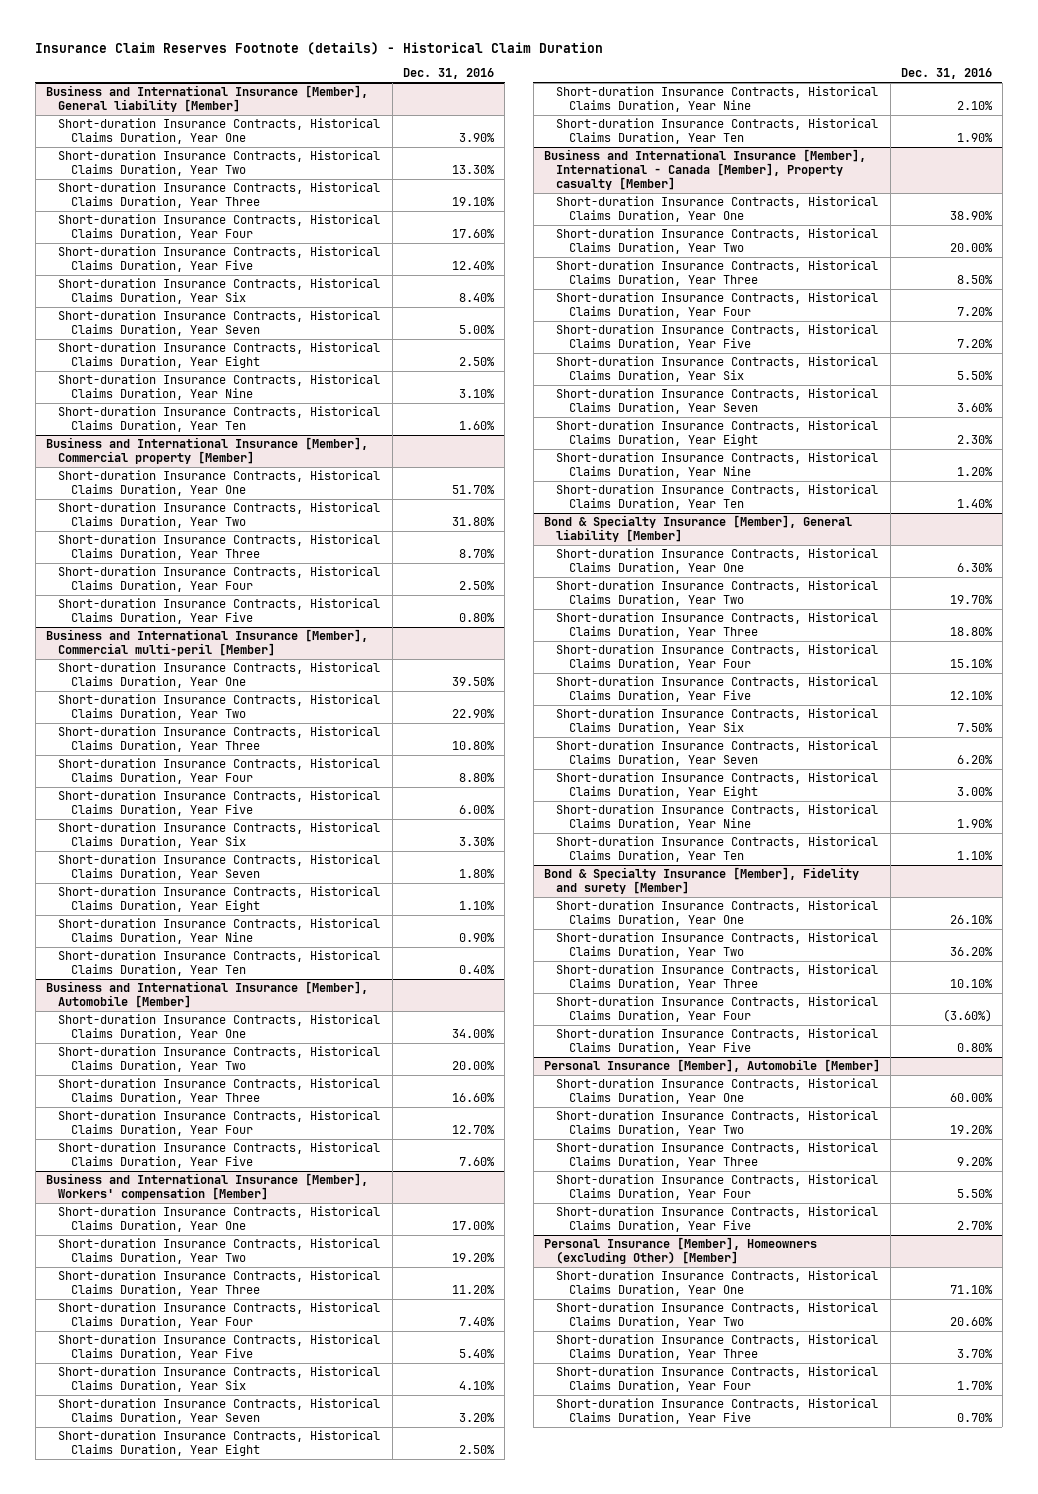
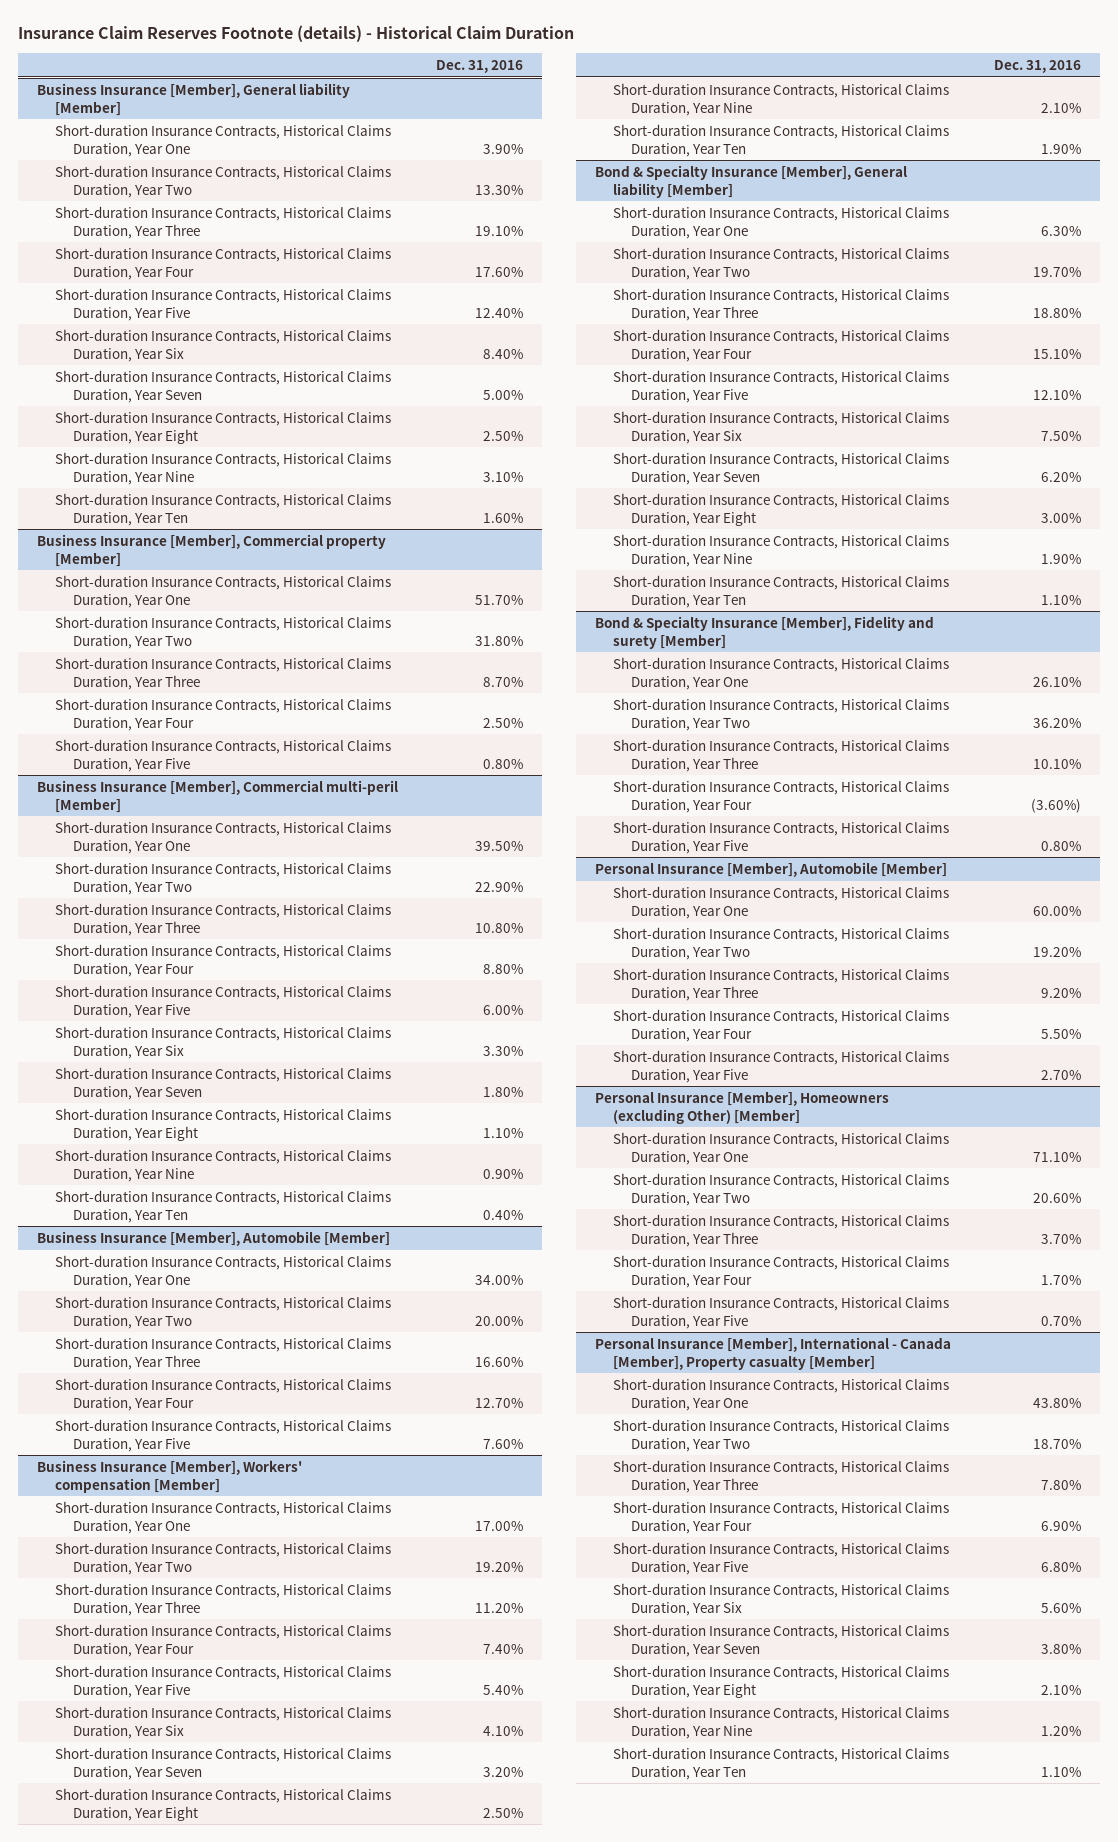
- Business and International Insurance [Member], General liability [Member]
+ Business Insurance [Member], General liability [Member]
- Business and International Insurance [Member], Commercial property [Member]
+ Business Insurance [Member], Commercial property [Member]
- Business and International Insurance [Member], Commercial multi-peril [Member]
+ Business Insurance [Member], Commercial multi-peril [Member]
- Business and International Insurance [Member], Automobile [Member]
+ Business Insurance [Member], Automobile [Member]
- Business and International Insurance [Member], Workers' compensation [Member]
+ Business Insurance [Member], Workers' compensation [Member]
- Business and International Insurance [Member], International - Canada [Member], Property casualty [Member]
- Short-duration Insurance Contracts, Historical Claims Duration, Year One | 38.90%
- Short-duration Insurance Contracts, Historical Claims Duration, Year Two | 20.00%
- Short-duration Insurance Contracts, Historical Claims Duration, Year Three | 8.50%
- Short-duration Insurance Contracts, Historical Claims Duration, Year Four | 7.20%
- Short-duration Insurance Contracts, Historical Claims Duration, Year Five | 7.20%
- Short-duration Insurance Contracts, Historical Claims Duration, Year Six | 5.50%
- Short-duration Insurance Contracts, Historical Claims Duration, Year Seven | 3.60%
- Short-duration Insurance Contracts, Historical Claims Duration, Year Eight | 2.30%
- Short-duration Insurance Contracts, Historical Claims Duration, Year Nine | 1.20%
- Short-duration Insurance Contracts, Historical Claims Duration, Year Ten | 1.40%
+ Personal Insurance [Member], International - Canada [Member], Property casualty [Member]
+ Short-duration Insurance Contracts, Historical Claims Duration, Year One | 43.80%
+ Short-duration Insurance Contracts, Historical Claims Duration, Year Two | 18.70%
+ Short-duration Insurance Contracts, Historical Claims Duration, Year Three | 7.80%
+ Short-duration Insurance Contracts, Historical Claims Duration, Year Four | 6.90%
+ Short-duration Insurance Contracts, Historical Claims Duration, Year Five | 6.80%
+ Short-duration Insurance Contracts, Historical Claims Duration, Year Six | 5.60%
+ Short-duration Insurance Contracts, Historical Claims Duration, Year Seven | 3.80%
+ Short-duration Insurance Contracts, Historical Claims Duration, Year Eight | 2.10%
+ Short-duration Insurance Contracts, Historical Claims Duration, Year Nine | 1.20%
+ Short-duration Insurance Contracts, Historical Claims Duration, Year Ten | 1.10%

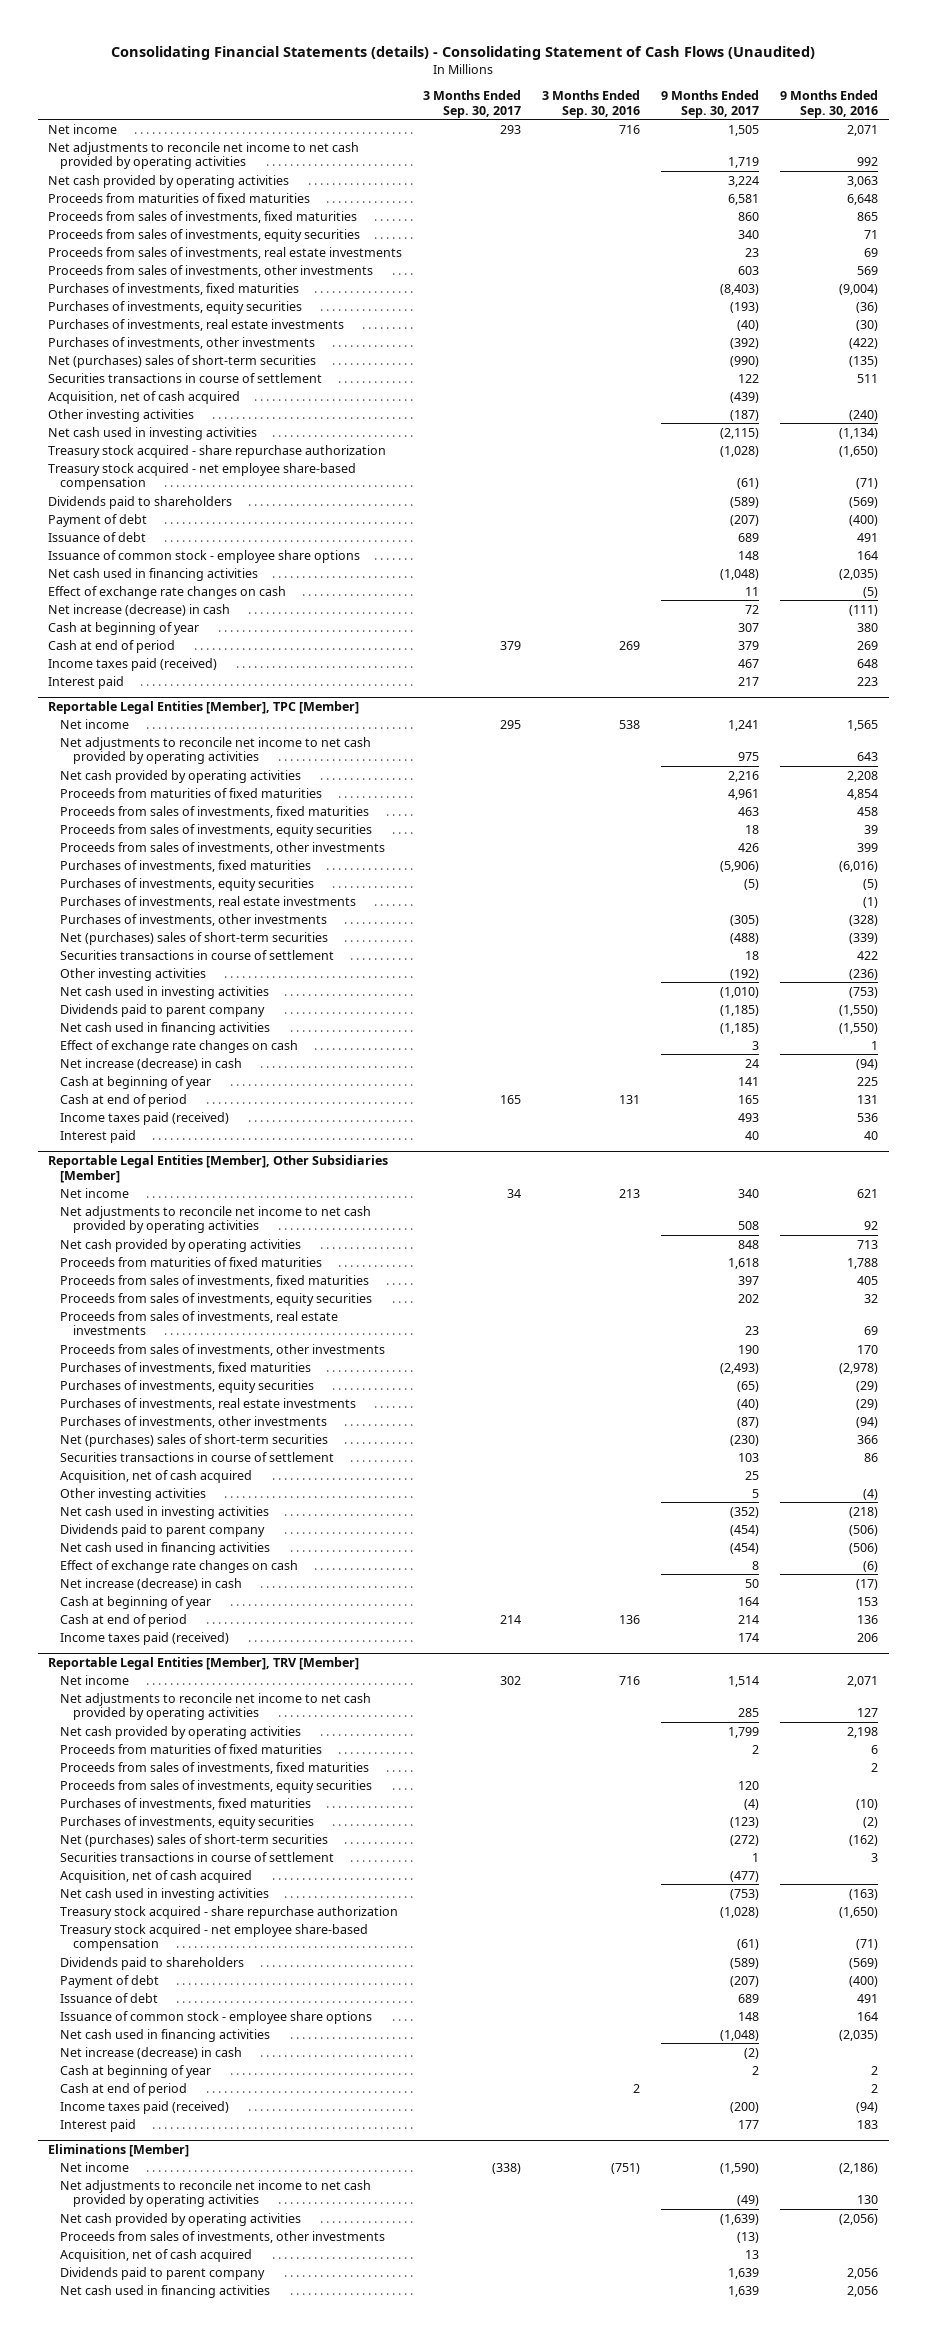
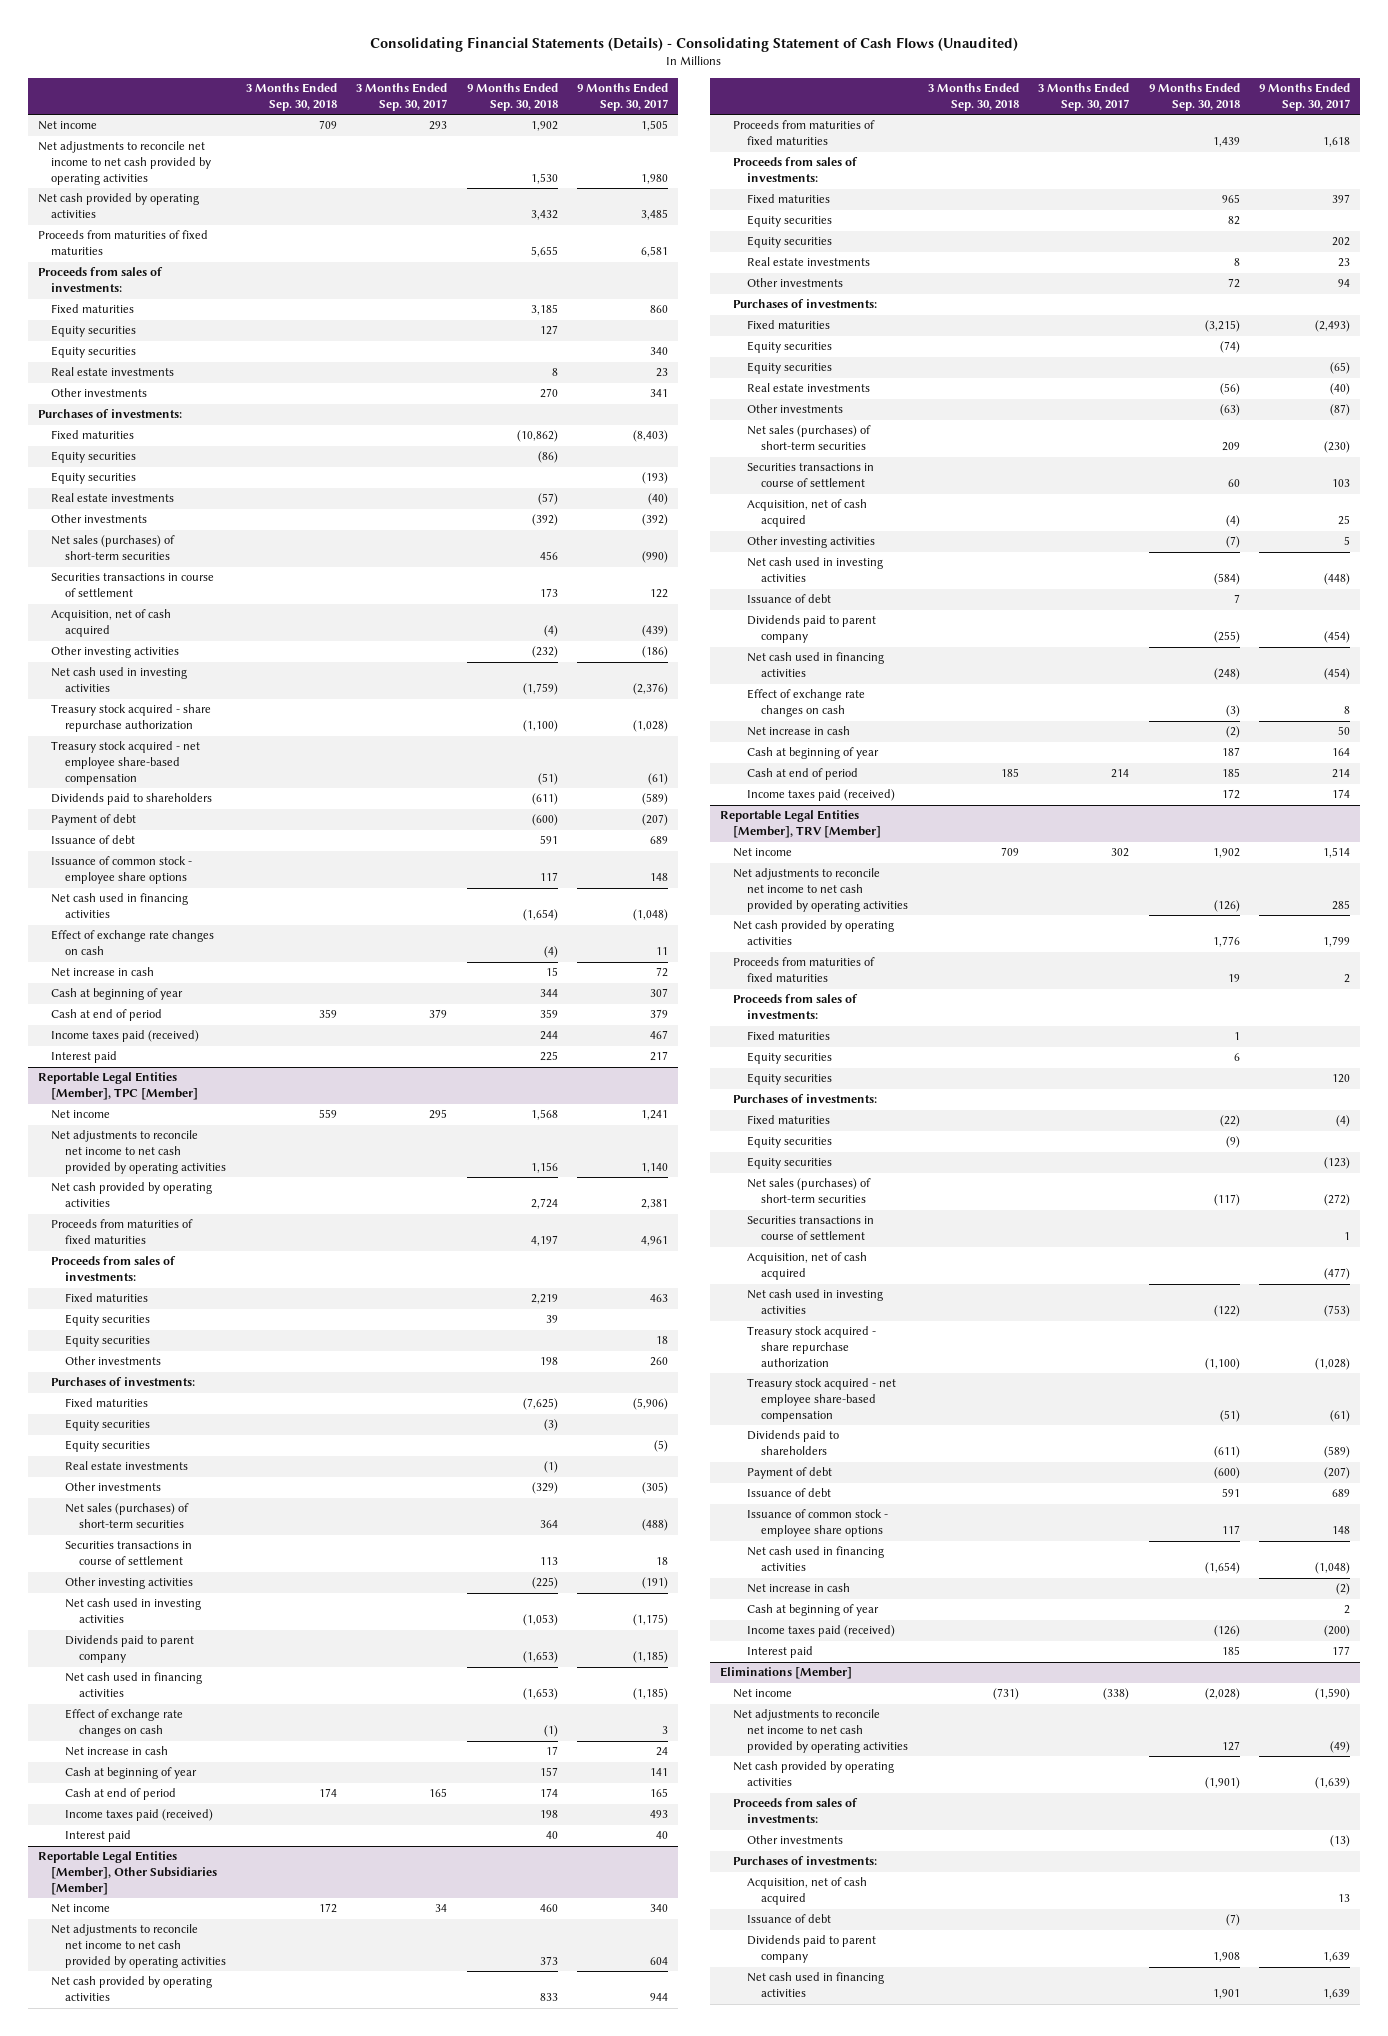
- Consolidating Financial Statements (details) - Consolidating Statement of Cash Flows (Unaudited)
+ Consolidating Financial Statements (Details) - Consolidating Statement of Cash Flows (Unaudited)
- | 3 Months Ended Sep. 30, 2017 | 3 Months Ended Sep. 30, 2016 | 9 Months Ended Sep. 30, 2017 | 9 Months Ended Sep. 30, 2016
+ | 3 Months Ended Sep. 30, 2018 | 3 Months Ended Sep. 30, 2017 | 9 Months Ended Sep. 30, 2018 | 9 Months Ended Sep. 30, 2017
- Net adjustments to reconcile net income to net cash provided by operating activities | | | 1,719 | 992
- Net cash provided by operating activities | | | 3,224 | 3,063
+ Net adjustments to reconcile net income to net cash provided by operating activities | | | 1,530 | 1,980
+ Net cash provided by operating activities | | | 3,432 | 3,485
- Proceeds from sales of investments, fixed maturities | | | 860 | 865
- Proceeds from sales of investments, equity securities | | | 340 | 71
- Proceeds from sales of investments, real estate investments | | | 23 | 69
- Proceeds from sales of investments, other investments | | | 603 | 569
- Purchases of investments, fixed maturities | | | (8,403) | (9,004)
- Purchases of investments, equity securities | | | (193) | (36)
- Purchases of investments, real estate investments | | | (40) | (30)
- Purchases of investments, other investments | | | (392) | (422)
- Net (purchases) sales of short-term securities | | | (990) | (135)
+ Proceeds from sales of investments:
+ Fixed maturities | | | 3,185 | 860
+ Equity securities | | | 127 |
+ Equity securities | | | | 340
+ Real estate investments | | | 8 | 23
+ Other investments | | | 270 | 341
+ Purchases of investments:
+ Fixed maturities | | | (10,862) | (8,403)
+ Equity securities | | | (86) |
+ Equity securities | | | | (193)
+ Real estate investments | | | (57) | (40)
+ Other investments | | | (392) | (392)
+ Net sales (purchases) of short-term securities | | | 456 | (990)
- Other investing activities | | | (187) | (240)
- Net cash used in investing activities | | | (2,115) | (1,134)
+ Other investing activities | | | (232) | (186)
+ Net cash used in investing activities | | | (1,759) | (2,376)
- Net increase (decrease) in cash | | | 72 | (111)
+ Net increase in cash | | | 15 | 72
@ Reportable Legal Entities [Member], TPC [Member]
- Net adjustments to reconcile net income to net cash provided by operating activities | | | 975 | 643
- Net cash provided by operating activities | | | 2,216 | 2,208
+ Net adjustments to reconcile net income to net cash provided by operating activities | | | 1,156 | 1,140
+ Net cash provided by operating activities | | | 2,724 | 2,381
- Proceeds from sales of investments, fixed maturities | | | 463 | 458
- Proceeds from sales of investments, equity securities | | | 18 | 39
- Proceeds from sales of investments, other investments | | | 426 | 399
- Purchases of investments, fixed maturities | | | (5,906) | (6,016)
- Purchases of investments, equity securities | | | (5) | (5)
- Purchases of investments, real estate investments | | | | (1)
- Purchases of investments, other investments | | | (305) | (328)
- Net (purchases) sales of short-term securities | | | (488) | (339)
+ Proceeds from sales of investments:
+ Fixed maturities | | | 2,219 | 463
+ Equity securities | | | 39 |
+ Equity securities | | | | 18
+ Other investments | | | 198 | 260
+ Purchases of investments:
+ Fixed maturities | | | (7,625) | (5,906)
+ Equity securities | | | (3) |
+ Equity securities | | | | (5)
+ Real estate investments | | | (1) |
+ Other investments | | | (329) | (305)
+ Net sales (purchases) of short-term securities | | | 364 | (488)
- Other investing activities | | | (192) | (236)
- Net cash used in investing activities | | | (1,010) | (753)
+ Other investing activities | | | (225) | (191)
+ Net cash used in investing activities | | | (1,053) | (1,175)
- Net increase (decrease) in cash | | | 24 | (94)
+ Net increase in cash | | | 17 | 24
@ Reportable Legal Entities [Member], Other Subsidiaries [Member]
- Net adjustments to reconcile net income to net cash provided by operating activities | | | 508 | 92
- Net cash provided by operating activities | | | 848 | 713
+ Net adjustments to reconcile net income to net cash provided by operating activities | | | 373 | 604
+ Net cash provided by operating activities | | | 833 | 944
- Proceeds from sales of investments, fixed maturities | | | 397 | 405
- Proceeds from sales of investments, equity securities | | | 202 | 32
- Proceeds from sales of investments, real estate investments | | | 23 | 69
- Proceeds from sales of investments, other investments | | | 190 | 170
- Purchases of investments, fixed maturities | | | (2,493) | (2,978)
- Purchases of investments, equity securities | | | (65) | (29)
- Purchases of investments, real estate investments | | | (40) | (29)
- Purchases of investments, other investments | | | (87) | (94)
- Net (purchases) sales of short-term securities | | | (230) | 366
+ Proceeds from sales of investments:
+ Fixed maturities | | | 965 | 397
+ Equity securities | | | 82 |
+ Equity securities | | | | 202
+ Real estate investments | | | 8 | 23
+ Other investments | | | 72 | 94
+ Purchases of investments:
+ Fixed maturities | | | (3,215) | (2,493)
+ Equity securities | | | (74) |
+ Equity securities | | | | (65)
+ Real estate investments | | | (56) | (40)
+ Other investments | | | (63) | (87)
+ Net sales (purchases) of short-term securities | | | 209 | (230)
- Net cash used in investing activities | | | (352) | (218)
+ Net cash used in investing activities | | | (584) | (448)
+ Issuance of debt | | | 7 |
- Net increase (decrease) in cash | | | 50 | (17)
+ Net increase in cash | | | (2) | 50
@ Reportable Legal Entities [Member], TRV [Member]
- Proceeds from sales of investments, fixed maturities | | | | 2
- Proceeds from sales of investments, equity securities | | | 120 |
- Purchases of investments, fixed maturities | | | (4) | (10)
- Purchases of investments, equity securities | | | (123) | (2)
- Net (purchases) sales of short-term securities | | | (272) | (162)
+ Proceeds from sales of investments:
+ Fixed maturities | | | 1 |
+ Equity securities | | | 6 |
+ Equity securities | | | | 120
+ Purchases of investments:
+ Fixed maturities | | | (22) | (4)
+ Equity securities | | | (9) |
+ Equity securities | | | | (123)
+ Net sales (purchases) of short-term securities | | | (117) | (272)
- Net increase (decrease) in cash | | | (2) |
+ Net increase in cash | | | | (2)
- Cash at end of period | | 2 | | 2
@ Eliminations [Member]
- Proceeds from sales of investments, other investments | | | (13) |
+ Proceeds from sales of investments:
+ Other investments | | | | (13)
+ Purchases of investments:
+ Issuance of debt | | | (7) |

